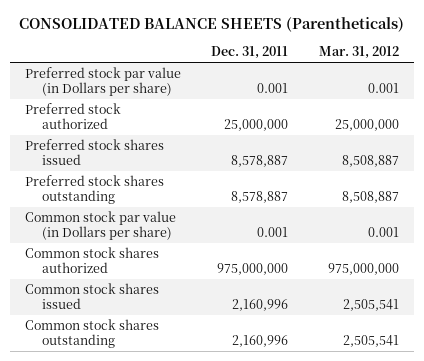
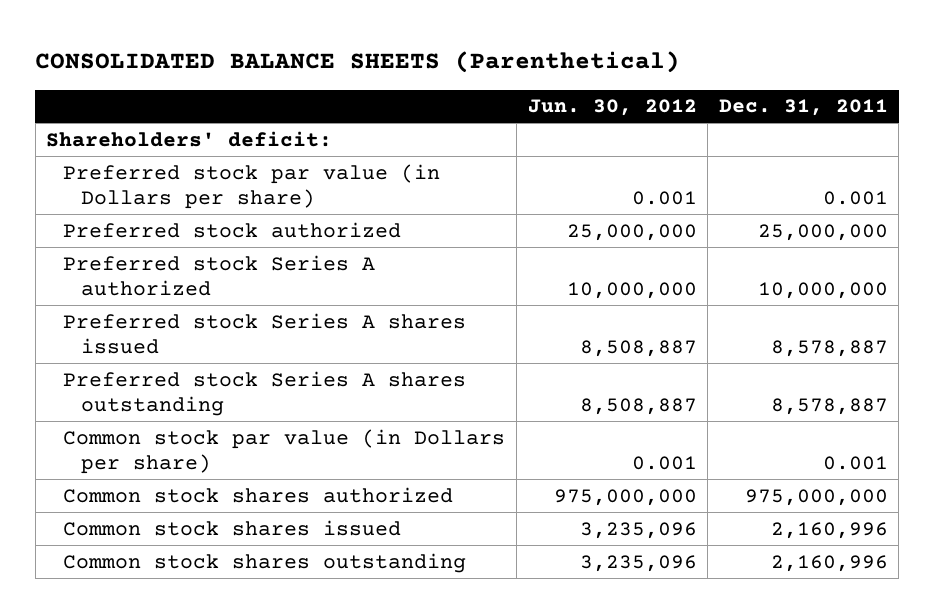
- CONSOLIDATED BALANCE SHEETS (Parentheticals)
+ CONSOLIDATED BALANCE SHEETS (Parenthetical)
- | Dec. 31, 2011 | Mar. 31, 2012
+ | Jun. 30, 2012 | Dec. 31, 2011
+ Shareholders' deficit:
- Preferred stock shares issued | 8,578,887 | 8,508,887
- Preferred stock shares outstanding | 8,578,887 | 8,508,887
+ Preferred stock Series A authorized | 10,000,000 | 10,000,000
+ Preferred stock Series A shares issued | 8,508,887 | 8,578,887
+ Preferred stock Series A shares outstanding | 8,508,887 | 8,578,887

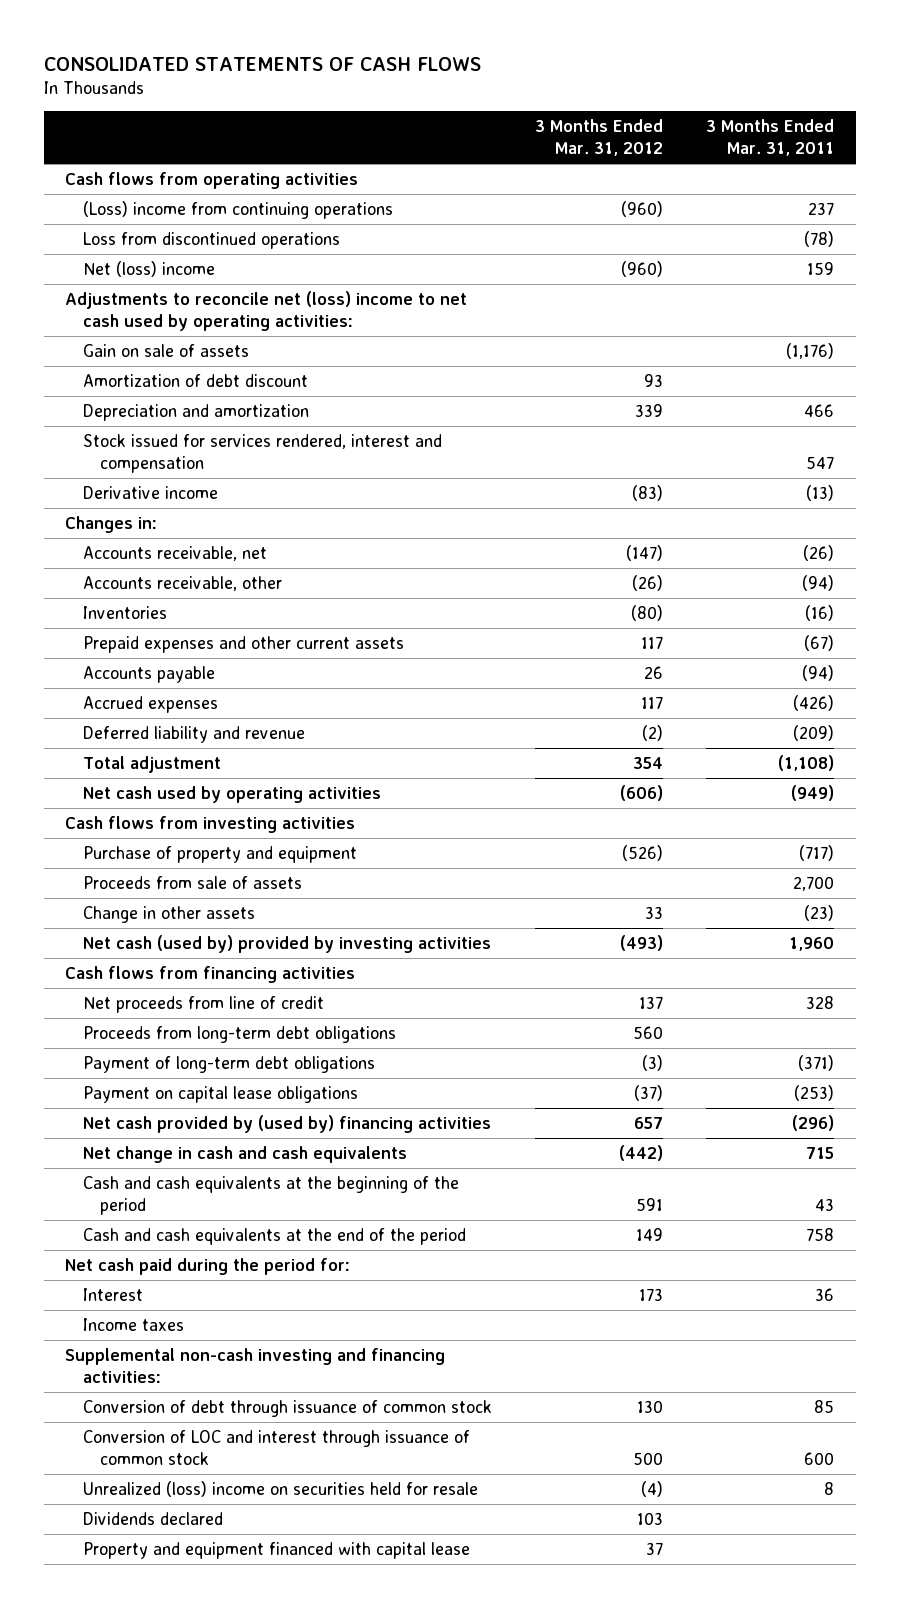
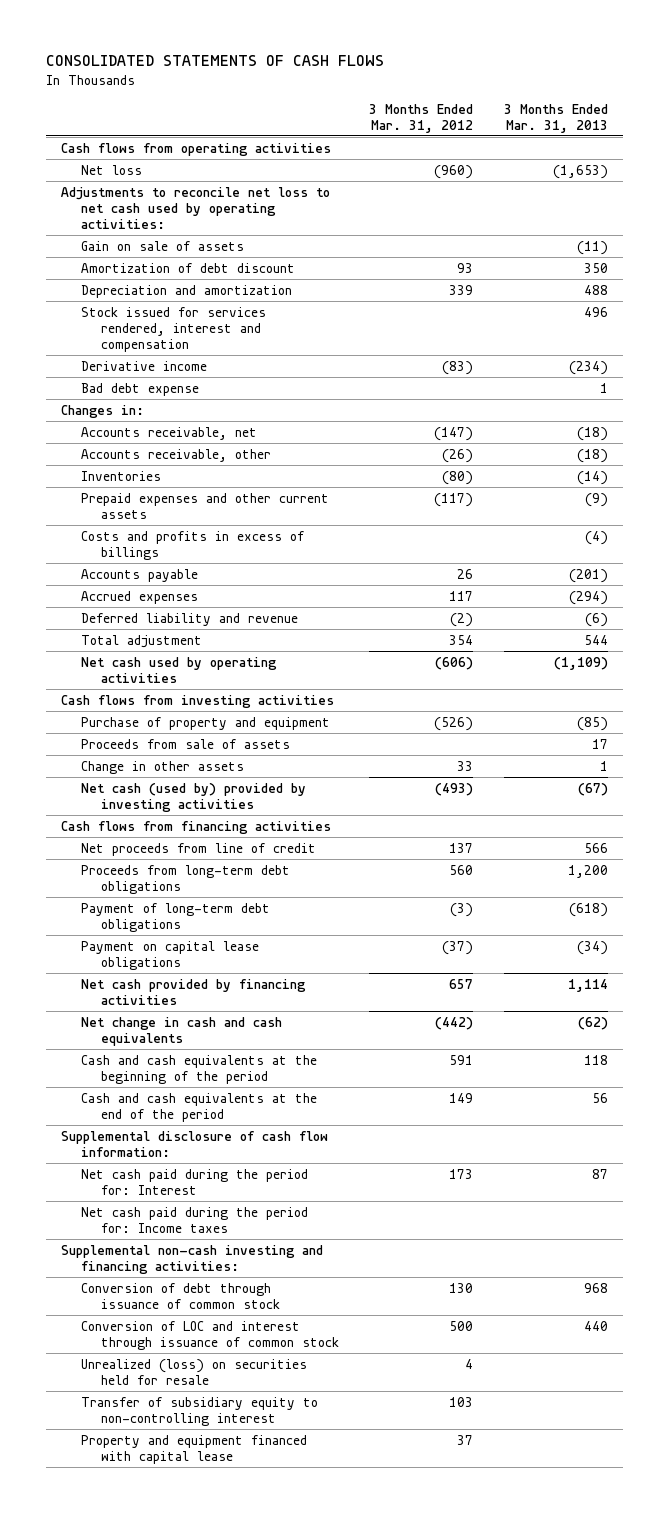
- | 3 Months Ended Mar. 31, 2012 | 3 Months Ended Mar. 31, 2011
+ | 3 Months Ended Mar. 31, 2012 | 3 Months Ended Mar. 31, 2013
- (Loss) income from continuing operations | (960) | 237
- Loss from discontinued operations | | (78)
- Net (loss) income | (960) | 159
- Adjustments to reconcile net (loss) income to net cash used by operating activities:
+ Net loss | (960) | (1,653)
+ Adjustments to reconcile net loss to net cash used by operating activities:
+ Bad debt expense | | 1
- Prepaid expenses and other current assets | 117 | (67)
+ Prepaid expenses and other current assets | (117) | (9)
+ Costs and profits in excess of billings | | (4)
- Net cash provided by (used by) financing activities | 657 | (296)
+ Net cash provided by financing activities | 657 | 1,114
- Net cash paid during the period for:
- Interest | 173 | 36
- Income taxes
+ Supplemental disclosure of cash flow information:
+ Net cash paid during the period for: Interest | 173 | 87
+ Net cash paid during the period for: Income taxes
- Unrealized (loss) income on securities held for resale | (4) | 8
- Dividends declared | 103 |
+ Unrealized (loss) on securities held for resale | 4 |
+ Transfer of subsidiary equity to non-controlling interest | 103 |

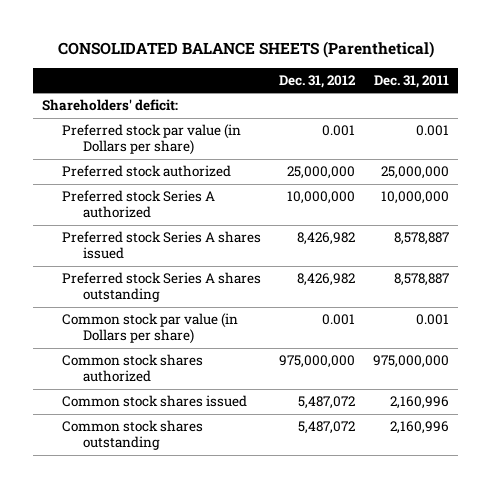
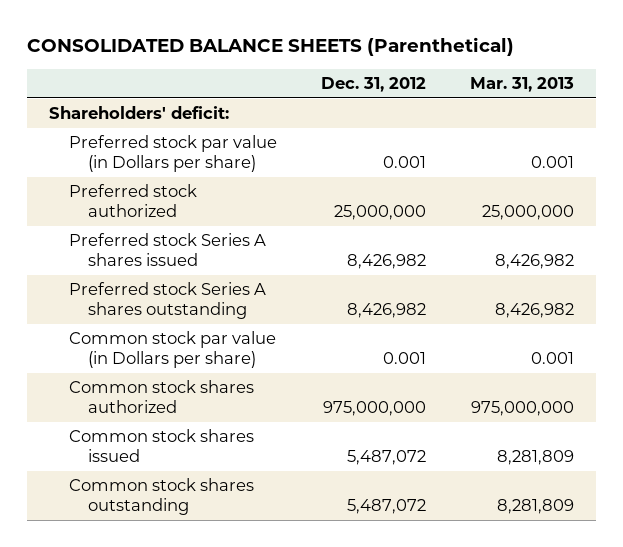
- | Dec. 31, 2012 | Dec. 31, 2011
+ | Dec. 31, 2012 | Mar. 31, 2013
- Preferred stock Series A authorized | 10,000,000 | 10,000,000

